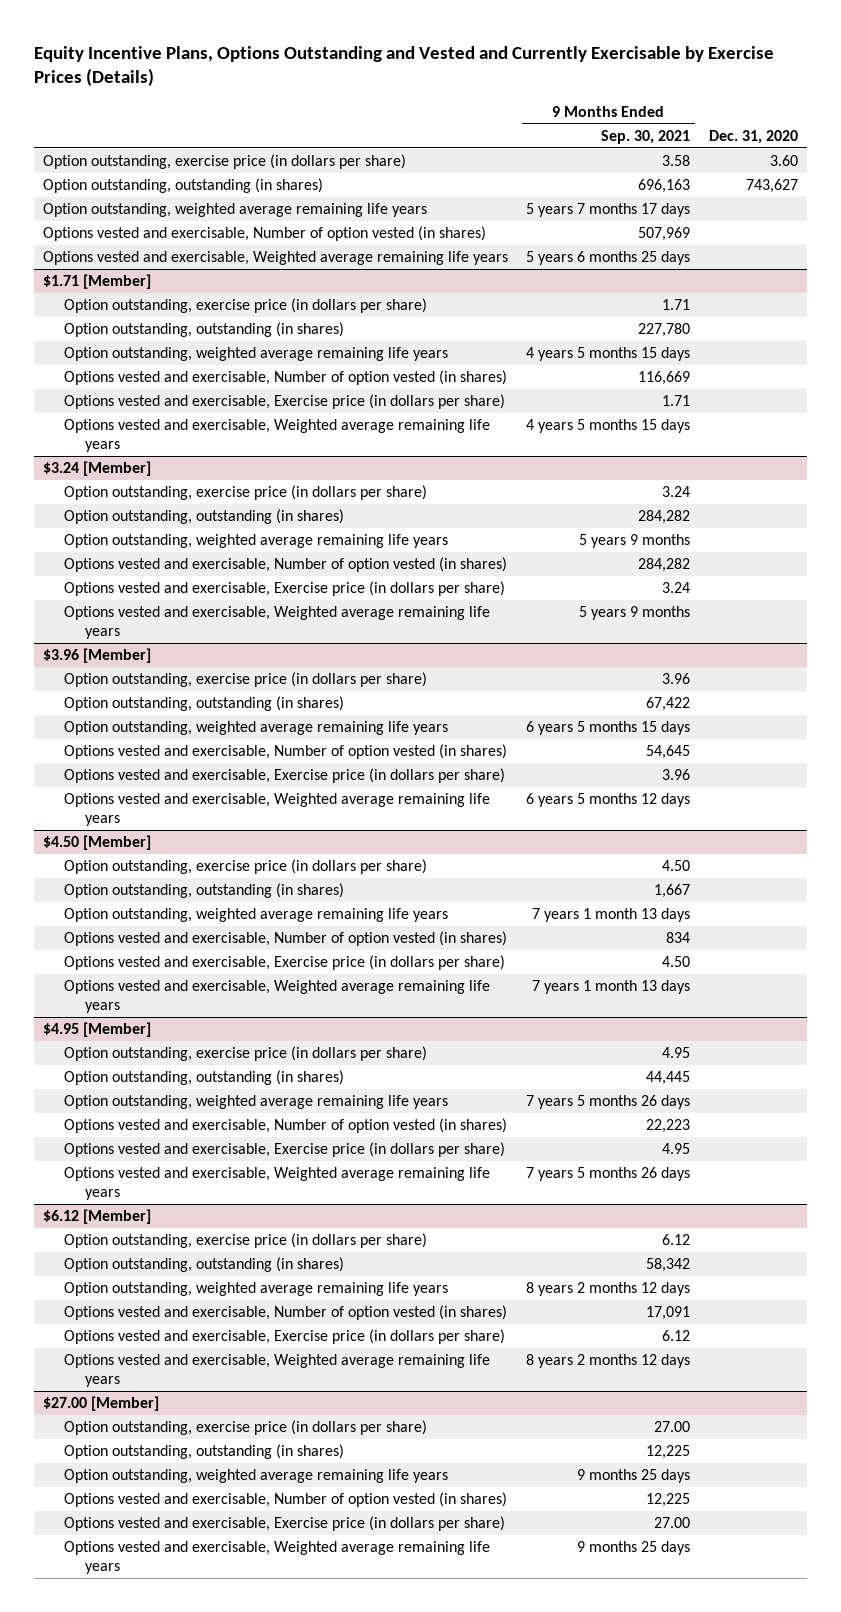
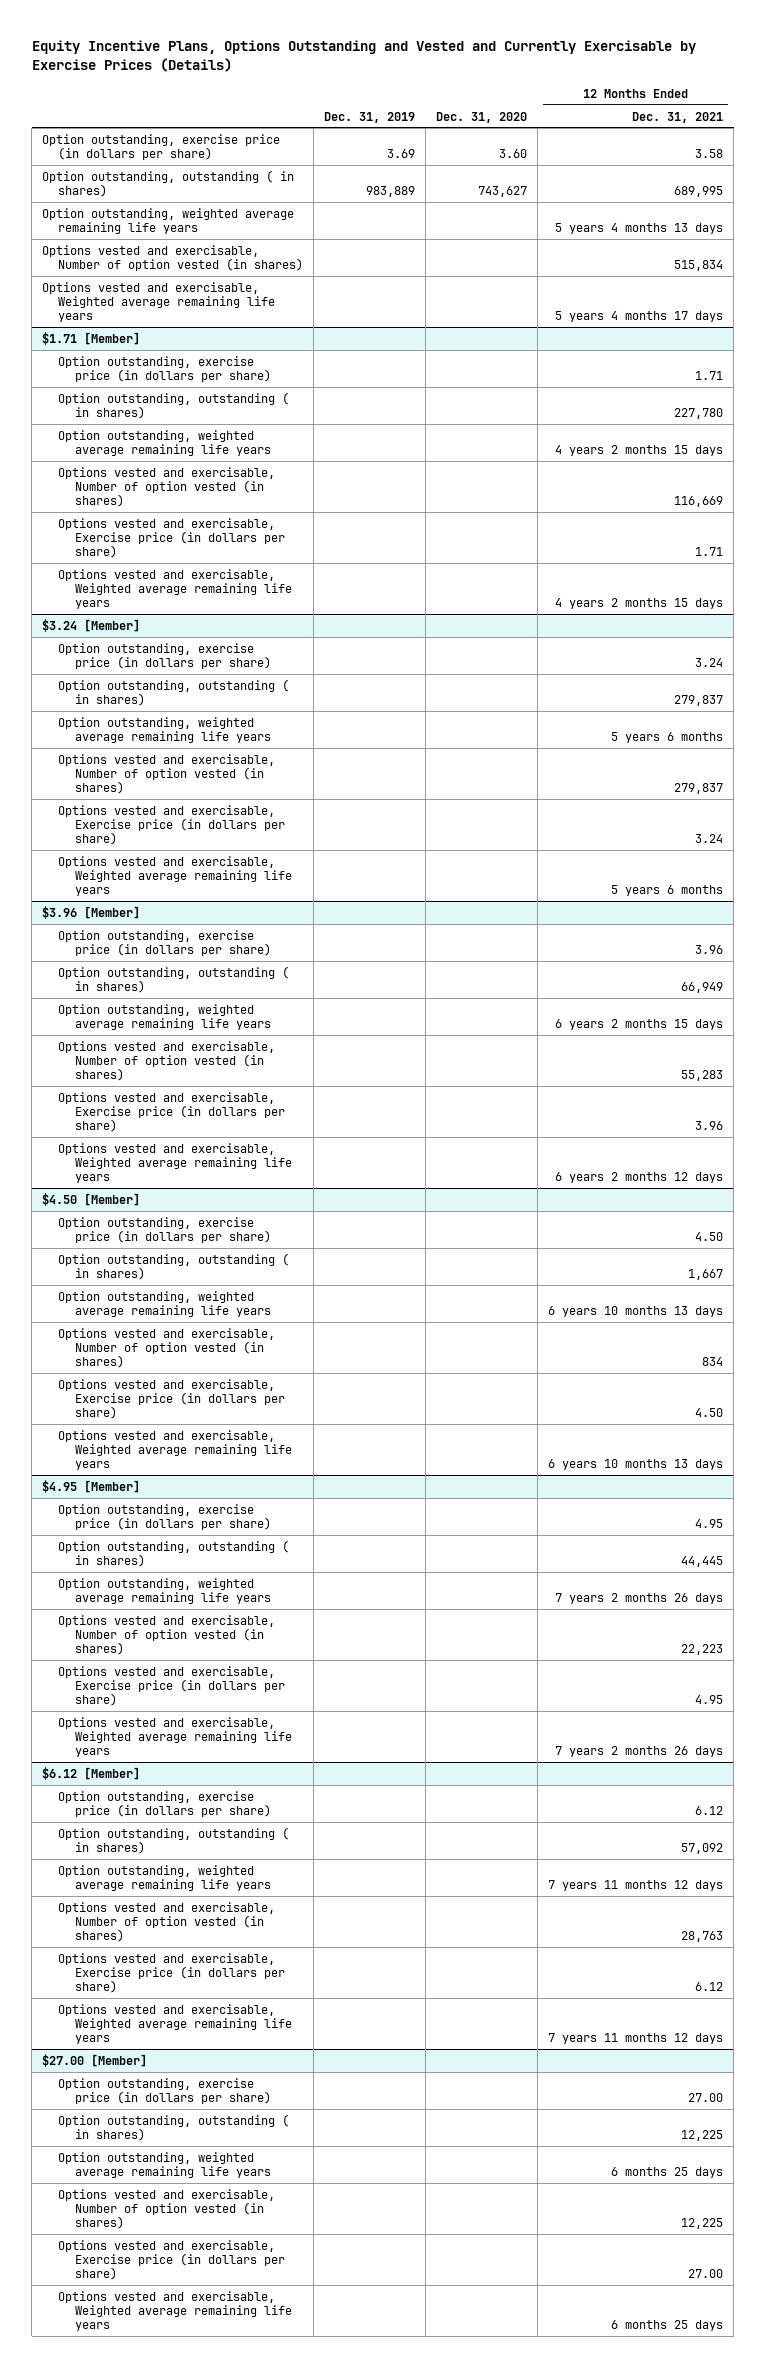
- | 9 Months Ended Sep. 30, 2021 | Dec. 31, 2020
+ | Dec. 31, 2019 | Dec. 31, 2020 | 12 Months Ended Dec. 31, 2021
- Option outstanding, outstanding (in shares) | 696,163 | 743,627
+ Option outstanding, outstanding ( in shares) | 983,889 | 743,627 | 689,995
@ $1.71 [Member]
- Option outstanding, outstanding (in shares) | 227,780 |
+ Option outstanding, outstanding ( in shares) | | | 227,780
@ $3.24 [Member]
- Option outstanding, outstanding (in shares) | 284,282 |
+ Option outstanding, outstanding ( in shares) | | | 279,837
@ $3.96 [Member]
- Option outstanding, outstanding (in shares) | 67,422 |
+ Option outstanding, outstanding ( in shares) | | | 66,949
@ $4.50 [Member]
- Option outstanding, outstanding (in shares) | 1,667 |
+ Option outstanding, outstanding ( in shares) | | | 1,667
@ $4.95 [Member]
- Option outstanding, outstanding (in shares) | 44,445 |
+ Option outstanding, outstanding ( in shares) | | | 44,445
@ $6.12 [Member]
- Option outstanding, outstanding (in shares) | 58,342 |
+ Option outstanding, outstanding ( in shares) | | | 57,092
@ $27.00 [Member]
- Option outstanding, outstanding (in shares) | 12,225 |
+ Option outstanding, outstanding ( in shares) | | | 12,225

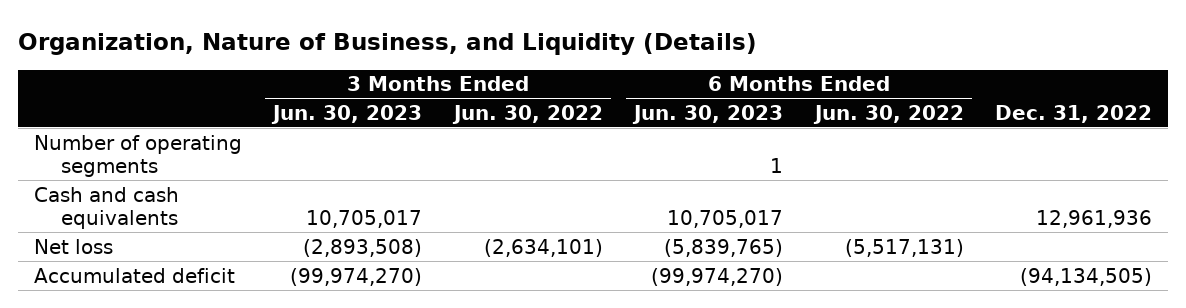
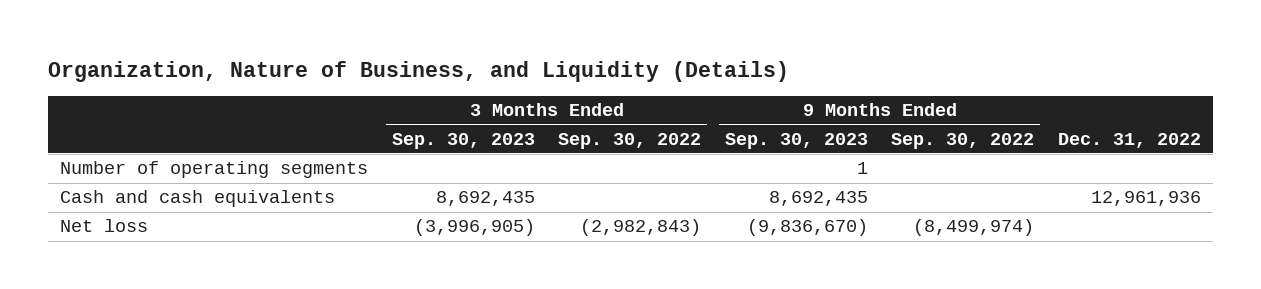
- | 3 Months Ended Jun. 30, 2023 | 3 Months Ended Jun. 30, 2022 | 6 Months Ended Jun. 30, 2023 | 6 Months Ended Jun. 30, 2022 | Dec. 31, 2022
+ | 3 Months Ended Sep. 30, 2023 | 3 Months Ended Sep. 30, 2022 | 9 Months Ended Sep. 30, 2023 | 9 Months Ended Sep. 30, 2022 | Dec. 31, 2022
- Accumulated deficit | (99,974,270) | | (99,974,270) | | (94,134,505)

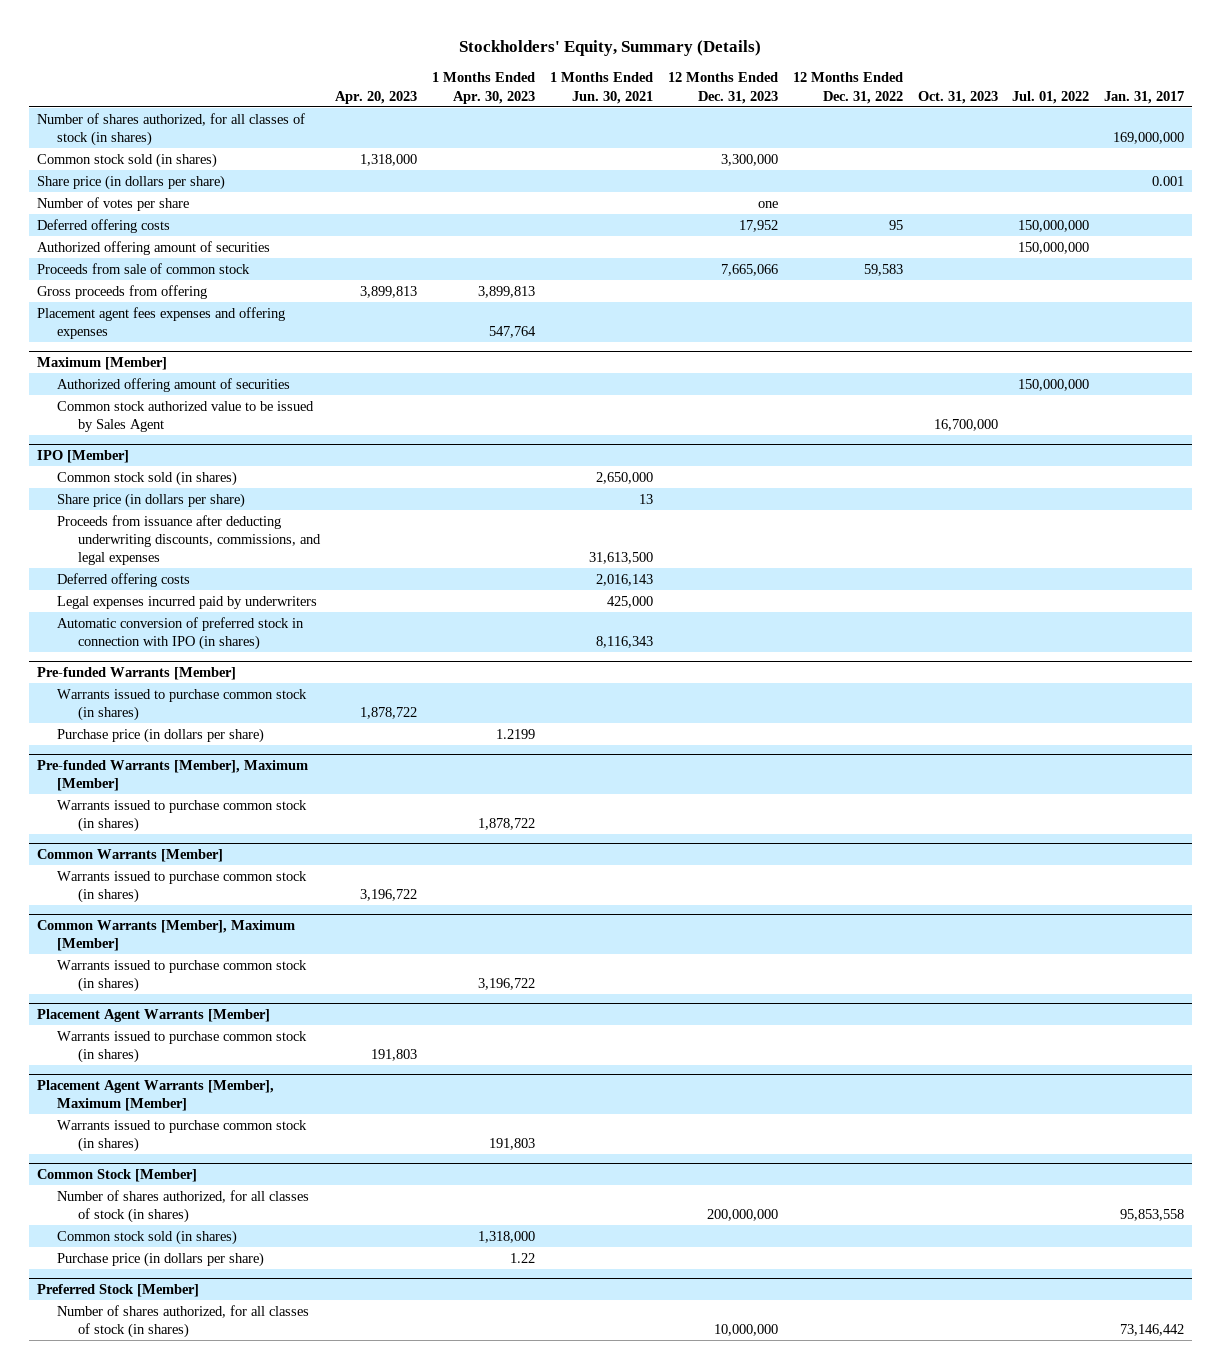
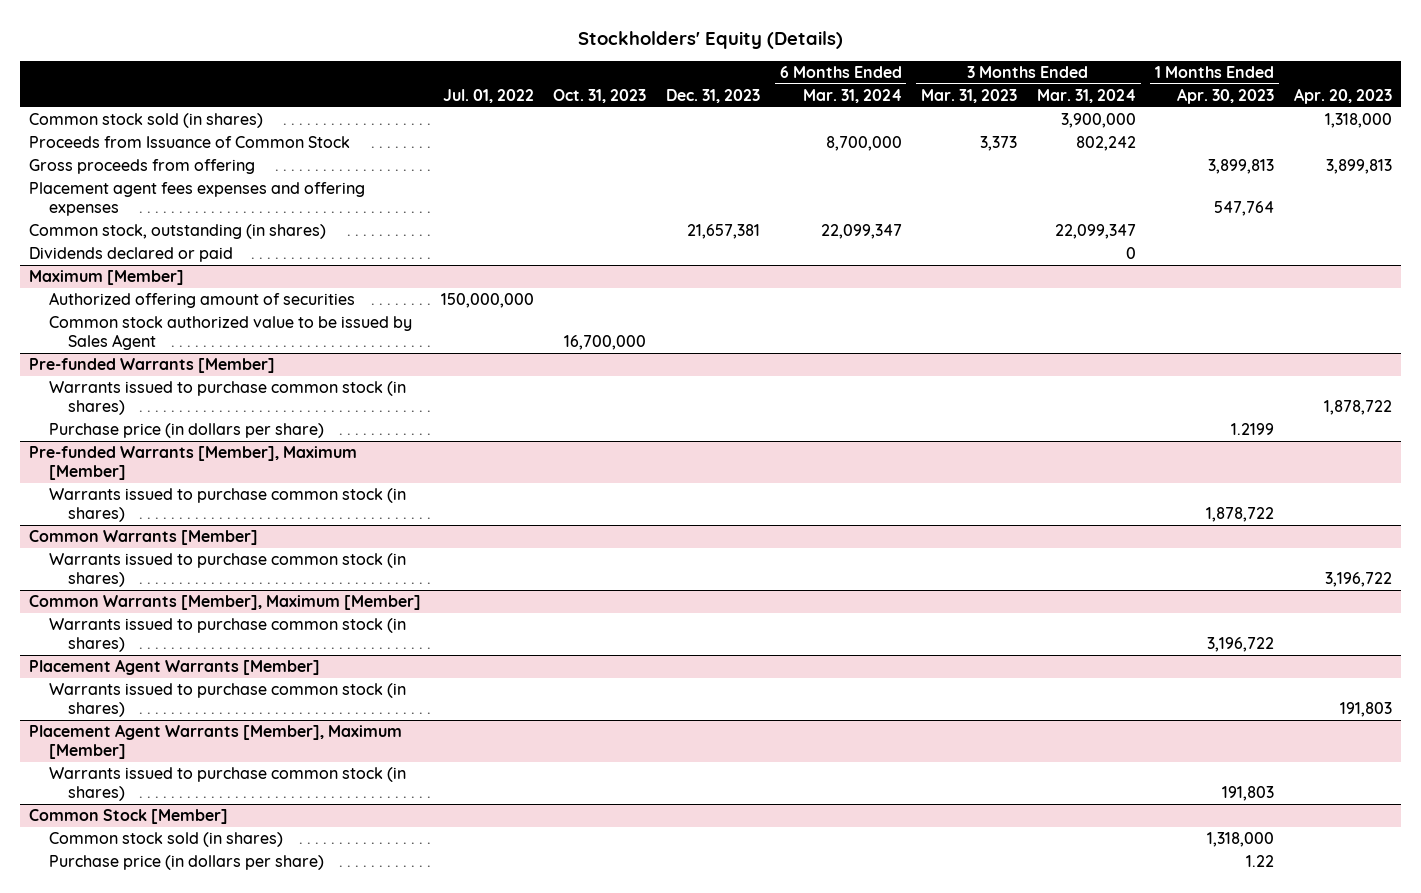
- Stockholders' Equity, Summary (Details)
+ Stockholders' Equity (Details)
- | Apr. 20, 2023 | 1 Months Ended Apr. 30, 2023 | 1 Months Ended Jun. 30, 2021 | 12 Months Ended Dec. 31, 2023 | 12 Months Ended Dec. 31, 2022 | Oct. 31, 2023 | Jul. 01, 2022 | Jan. 31, 2017
+ | Jul. 01, 2022 | Oct. 31, 2023 | Dec. 31, 2023 | 6 Months Ended Mar. 31, 2024 | 3 Months Ended Mar. 31, 2023 | 3 Months Ended Mar. 31, 2024 | 1 Months Ended Apr. 30, 2023 | Apr. 20, 2023
- Number of shares authorized, for all classes of stock (in shares) | | | | | | | | 169,000,000
- Share price (in dollars per share) | | | | | | | | 0.001
- Number of votes per share | | | | one | | | |
- Deferred offering costs | | | | 17,952 | 95 | | 150,000,000 |
- Authorized offering amount of securities | | | | | | | 150,000,000 |
- Proceeds from sale of common stock | | | | 7,665,066 | 59,583 | | |
+ Proceeds from Issuance of Common Stock | | | | 8,700,000 | 3,373 | 802,242 | |
+ Common stock, outstanding (in shares) | | | 21,657,381 | 22,099,347 | | 22,099,347 | |
+ Dividends declared or paid | | | | | | 0 | |
- IPO [Member]
- Common stock sold (in shares) | | | 2,650,000 | | | | |
- Share price (in dollars per share) | | | 13 | | | | |
- Proceeds from issuance after deducting underwriting discounts, commissions, and legal expenses | | | 31,613,500 | | | | |
- Deferred offering costs | | | 2,016,143 | | | | |
- Legal expenses incurred paid by underwriters | | | 425,000 | | | | |
- Automatic conversion of preferred stock in connection with IPO (in shares) | | | 8,116,343 | | | | |
@ Common Stock [Member]
- Number of shares authorized, for all classes of stock (in shares) | | | | 200,000,000 | | | | 95,853,558
- Preferred Stock [Member]
- Number of shares authorized, for all classes of stock (in shares) | | | | 10,000,000 | | | | 73,146,442

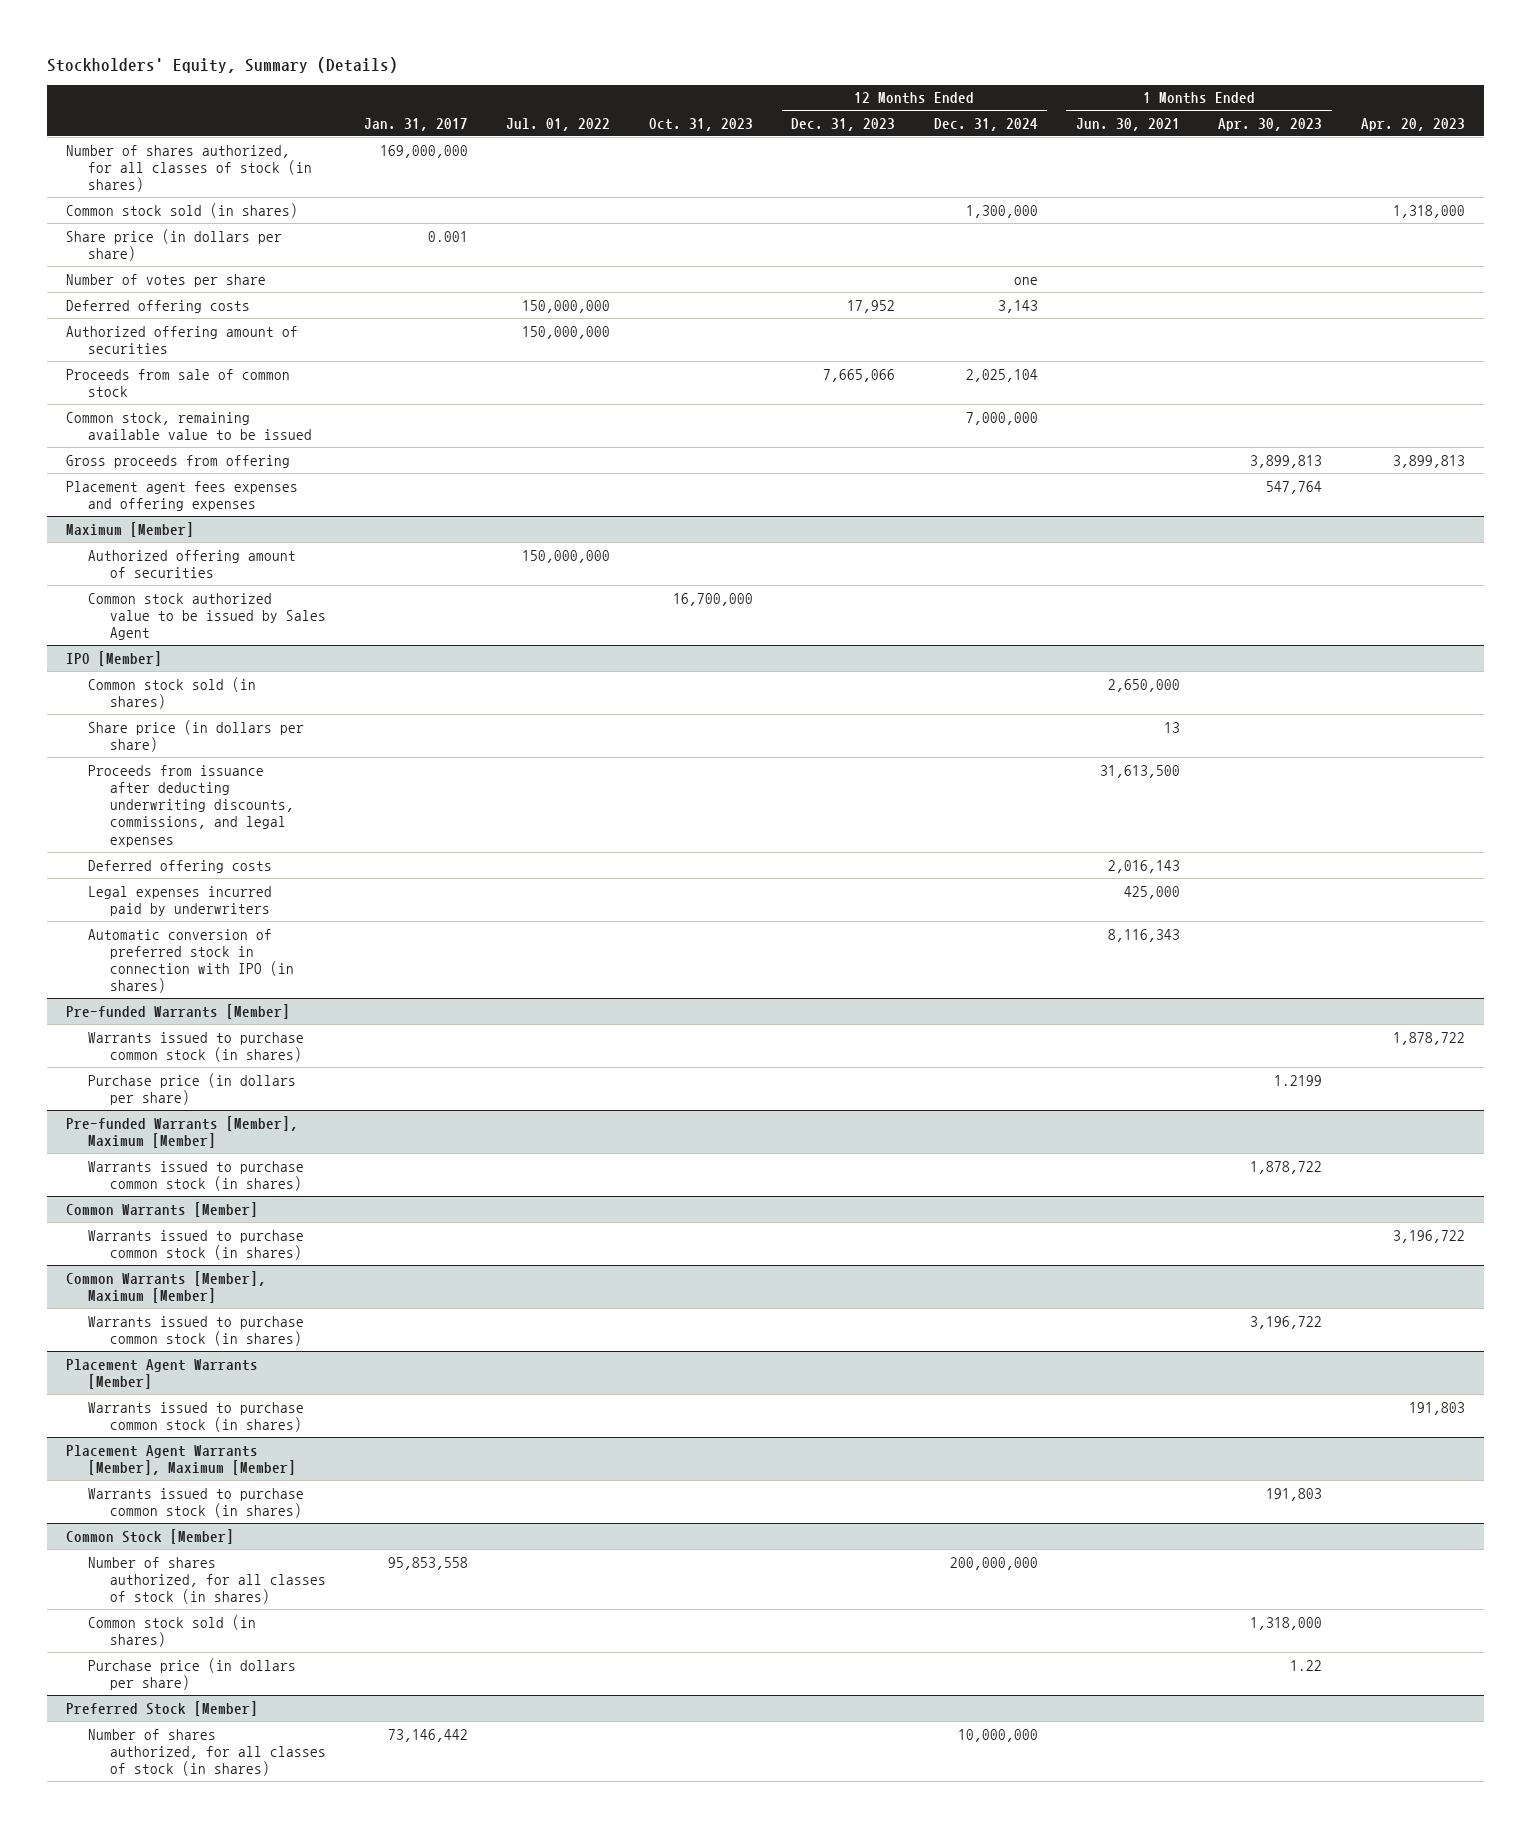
- Stockholders' Equity (Details)
+ Stockholders' Equity, Summary (Details)
- | Jul. 01, 2022 | Oct. 31, 2023 | Dec. 31, 2023 | 6 Months Ended Mar. 31, 2024 | 3 Months Ended Mar. 31, 2023 | 3 Months Ended Mar. 31, 2024 | 1 Months Ended Apr. 30, 2023 | Apr. 20, 2023
+ | Jan. 31, 2017 | Jul. 01, 2022 | Oct. 31, 2023 | 12 Months Ended Dec. 31, 2023 | 12 Months Ended Dec. 31, 2024 | 1 Months Ended Jun. 30, 2021 | 1 Months Ended Apr. 30, 2023 | Apr. 20, 2023
+ Number of shares authorized, for all classes of stock (in shares) | 169,000,000 | | | | | | |
- Proceeds from Issuance of Common Stock | | | | 8,700,000 | 3,373 | 802,242 | |
+ Share price (in dollars per share) | 0.001 | | | | | | |
+ Number of votes per share | | | | | one | | |
+ Deferred offering costs | | 150,000,000 | | 17,952 | 3,143 | | |
+ Authorized offering amount of securities | | 150,000,000 | | | | | |
+ Proceeds from sale of common stock | | | | 7,665,066 | 2,025,104 | | |
+ Common stock, remaining available value to be issued | | | | | 7,000,000 | | |
- Common stock, outstanding (in shares) | | | 21,657,381 | 22,099,347 | | 22,099,347 | |
- Dividends declared or paid | | | | | | 0 | |
+ IPO [Member]
+ Common stock sold (in shares) | | | | | | 2,650,000 | |
+ Share price (in dollars per share) | | | | | | 13 | |
+ Proceeds from issuance after deducting underwriting discounts, commissions, and legal expenses | | | | | | 31,613,500 | |
+ Deferred offering costs | | | | | | 2,016,143 | |
+ Legal expenses incurred paid by underwriters | | | | | | 425,000 | |
+ Automatic conversion of preferred stock in connection with IPO (in shares) | | | | | | 8,116,343 | |
@ Common Stock [Member]
+ Number of shares authorized, for all classes of stock (in shares) | 95,853,558 | | | | 200,000,000 | | |
+ Preferred Stock [Member]
+ Number of shares authorized, for all classes of stock (in shares) | 73,146,442 | | | | 10,000,000 | | |

